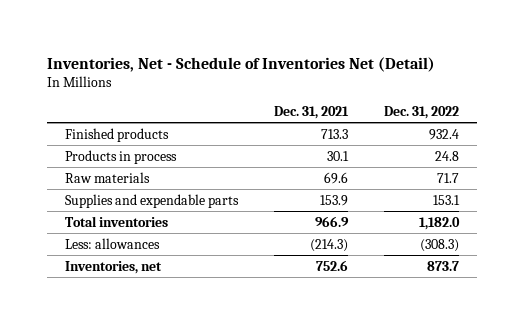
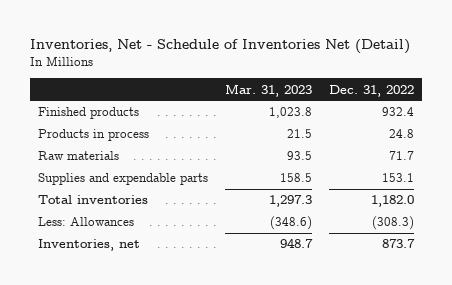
- | Dec. 31, 2021 | Dec. 31, 2022
+ | Mar. 31, 2023 | Dec. 31, 2022
- Less: allowances | (214.3) | (308.3)
+ Less: Allowances | (348.6) | (308.3)

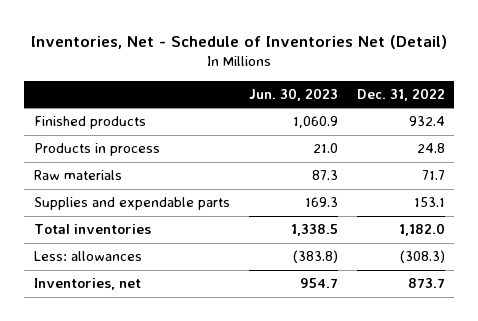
- | Mar. 31, 2023 | Dec. 31, 2022
+ | Jun. 30, 2023 | Dec. 31, 2022
- Less: Allowances | (348.6) | (308.3)
+ Less: allowances | (383.8) | (308.3)

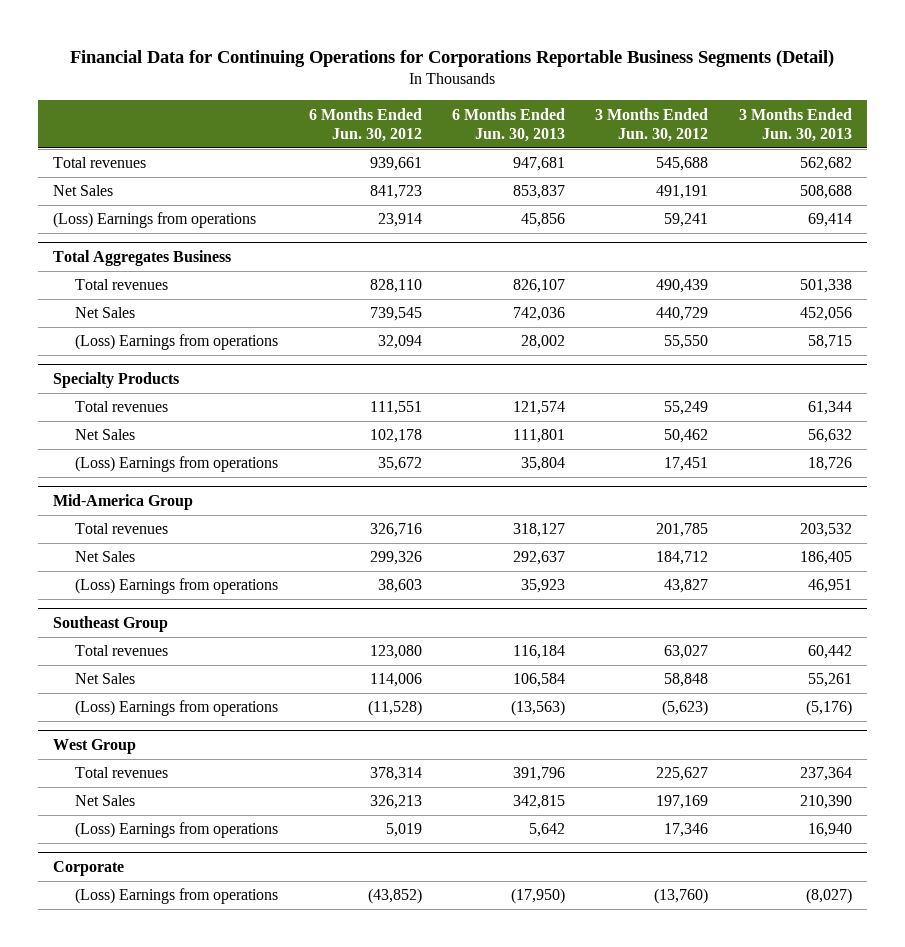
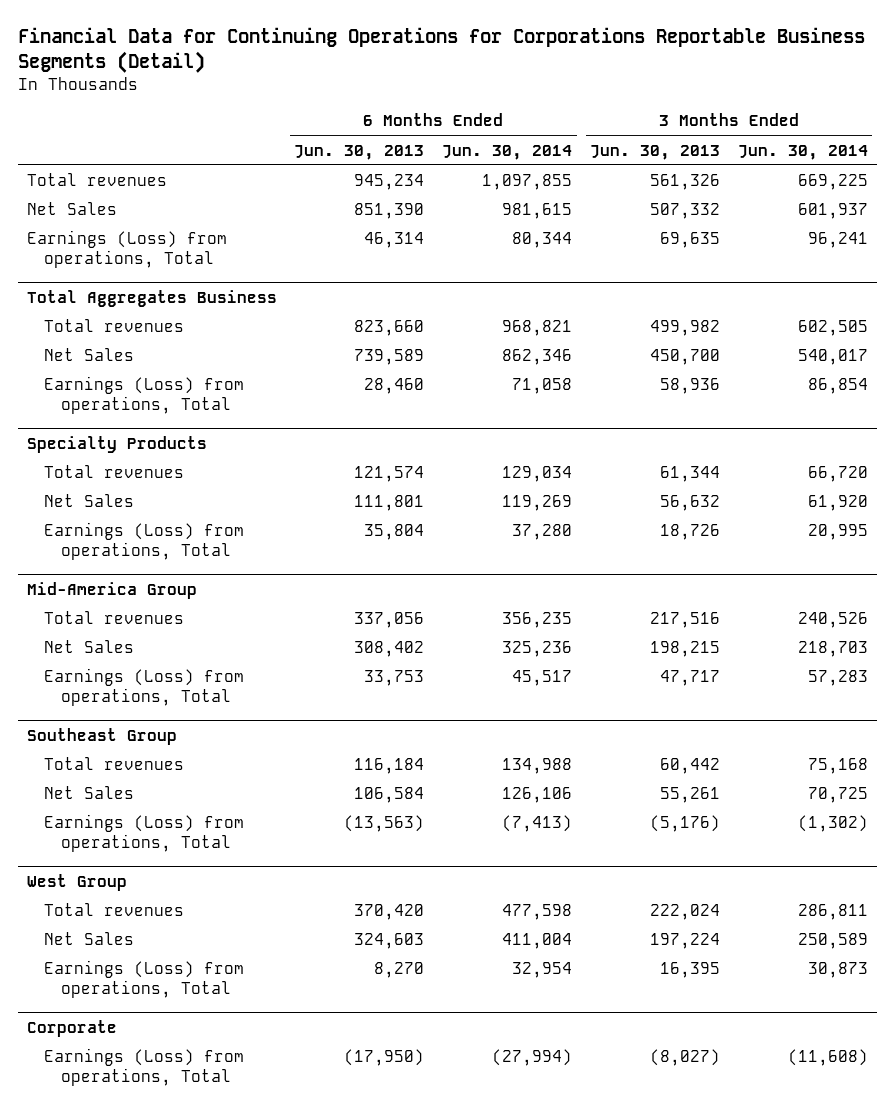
- | 6 Months Ended Jun. 30, 2012 | 6 Months Ended Jun. 30, 2013 | 3 Months Ended Jun. 30, 2012 | 3 Months Ended Jun. 30, 2013
+ | 6 Months Ended Jun. 30, 2013 | 6 Months Ended Jun. 30, 2014 | 3 Months Ended Jun. 30, 2013 | 3 Months Ended Jun. 30, 2014
- Total revenues | 939,661 | 947,681 | 545,688 | 562,682
- Net Sales | 841,723 | 853,837 | 491,191 | 508,688
- (Loss) Earnings from operations | 23,914 | 45,856 | 59,241 | 69,414
+ Total revenues | 945,234 | 1,097,855 | 561,326 | 669,225
+ Net Sales | 851,390 | 981,615 | 507,332 | 601,937
+ Earnings (Loss) from operations, Total | 46,314 | 80,344 | 69,635 | 96,241
@ Total Aggregates Business
- Total revenues | 828,110 | 826,107 | 490,439 | 501,338
- Net Sales | 739,545 | 742,036 | 440,729 | 452,056
- (Loss) Earnings from operations | 32,094 | 28,002 | 55,550 | 58,715
+ Total revenues | 823,660 | 968,821 | 499,982 | 602,505
+ Net Sales | 739,589 | 862,346 | 450,700 | 540,017
+ Earnings (Loss) from operations, Total | 28,460 | 71,058 | 58,936 | 86,854
@ Specialty Products
- (Loss) Earnings from operations | 35,672 | 35,804 | 17,451 | 18,726
+ Earnings (Loss) from operations, Total | 35,804 | 37,280 | 18,726 | 20,995
@ Mid-America Group
- Total revenues | 326,716 | 318,127 | 201,785 | 203,532
- Net Sales | 299,326 | 292,637 | 184,712 | 186,405
- (Loss) Earnings from operations | 38,603 | 35,923 | 43,827 | 46,951
+ Total revenues | 337,056 | 356,235 | 217,516 | 240,526
+ Net Sales | 308,402 | 325,236 | 198,215 | 218,703
+ Earnings (Loss) from operations, Total | 33,753 | 45,517 | 47,717 | 57,283
@ Southeast Group
- (Loss) Earnings from operations | (11,528) | (13,563) | (5,623) | (5,176)
+ Earnings (Loss) from operations, Total | (13,563) | (7,413) | (5,176) | (1,302)
@ West Group
- Total revenues | 378,314 | 391,796 | 225,627 | 237,364
- Net Sales | 326,213 | 342,815 | 197,169 | 210,390
- (Loss) Earnings from operations | 5,019 | 5,642 | 17,346 | 16,940
+ Total revenues | 370,420 | 477,598 | 222,024 | 286,811
+ Net Sales | 324,603 | 411,004 | 197,224 | 250,589
+ Earnings (Loss) from operations, Total | 8,270 | 32,954 | 16,395 | 30,873
@ Corporate
- (Loss) Earnings from operations | (43,852) | (17,950) | (13,760) | (8,027)
+ Earnings (Loss) from operations, Total | (17,950) | (27,994) | (8,027) | (11,608)

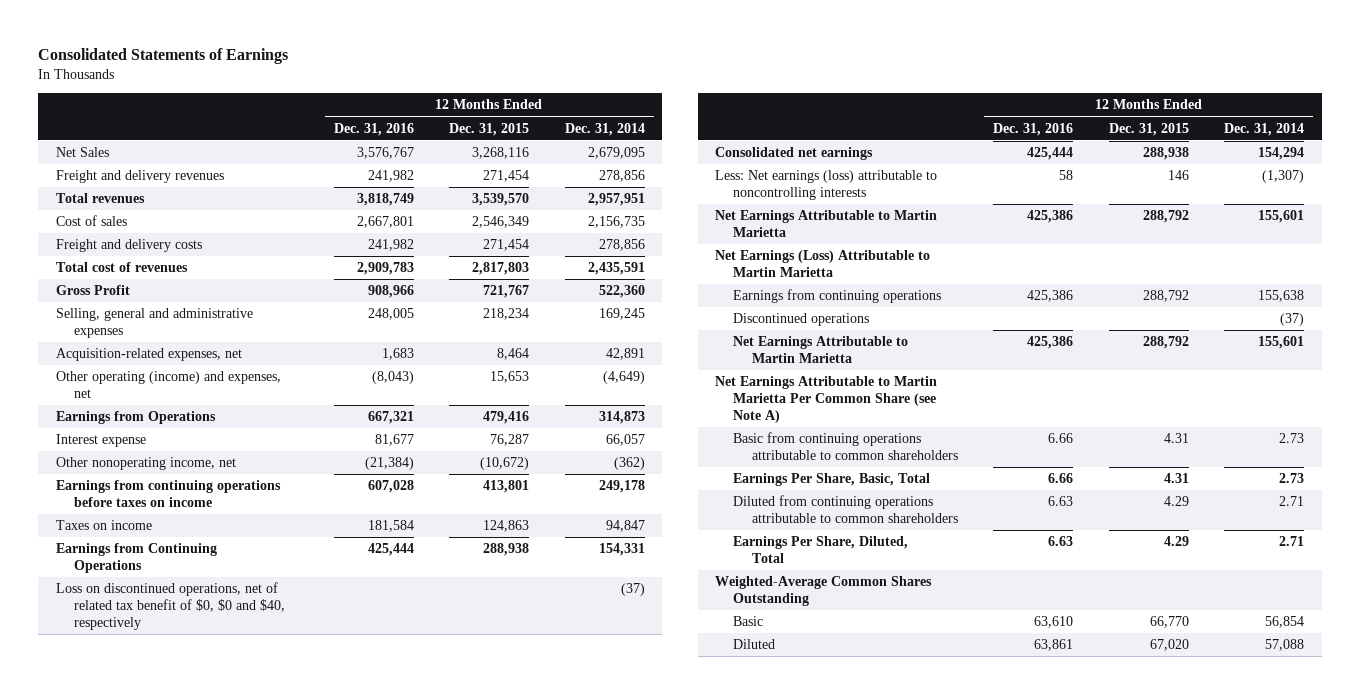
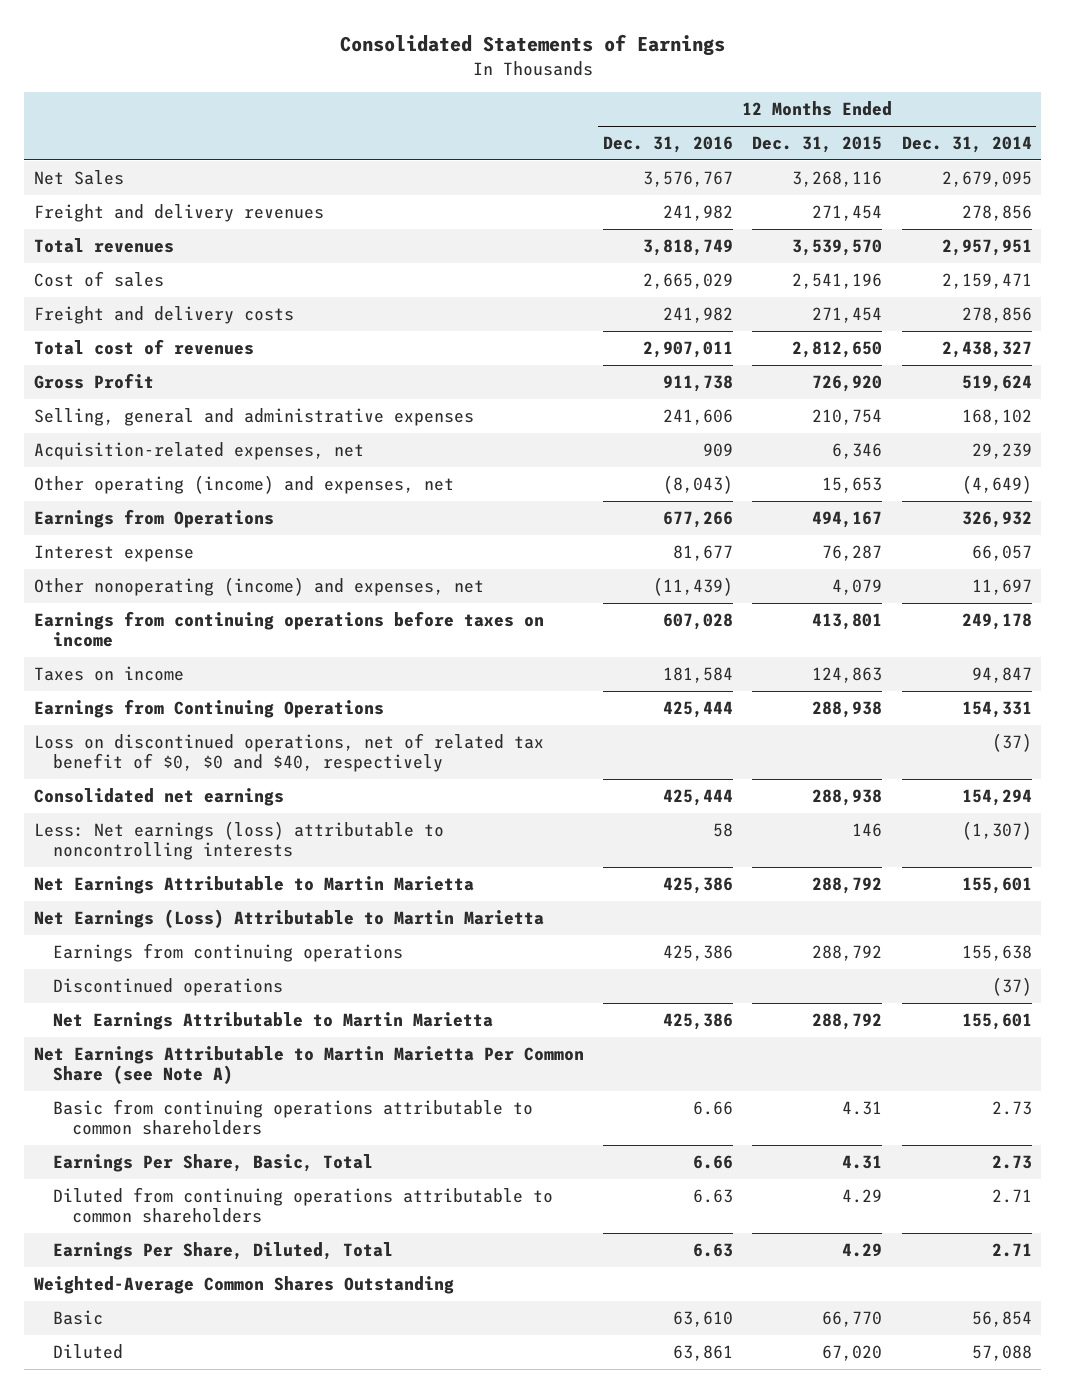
- Cost of sales | 2,667,801 | 2,546,349 | 2,156,735
+ Cost of sales | 2,665,029 | 2,541,196 | 2,159,471
- Total cost of revenues | 2,909,783 | 2,817,803 | 2,435,591
- Gross Profit | 908,966 | 721,767 | 522,360
- Selling, general and administrative expenses | 248,005 | 218,234 | 169,245
- Acquisition-related expenses, net | 1,683 | 8,464 | 42,891
+ Total cost of revenues | 2,907,011 | 2,812,650 | 2,438,327
+ Gross Profit | 911,738 | 726,920 | 519,624
+ Selling, general and administrative expenses | 241,606 | 210,754 | 168,102
+ Acquisition-related expenses, net | 909 | 6,346 | 29,239
- Earnings from Operations | 667,321 | 479,416 | 314,873
+ Earnings from Operations | 677,266 | 494,167 | 326,932
- Other nonoperating income, net | (21,384) | (10,672) | (362)
+ Other nonoperating (income) and expenses, net | (11,439) | 4,079 | 11,697

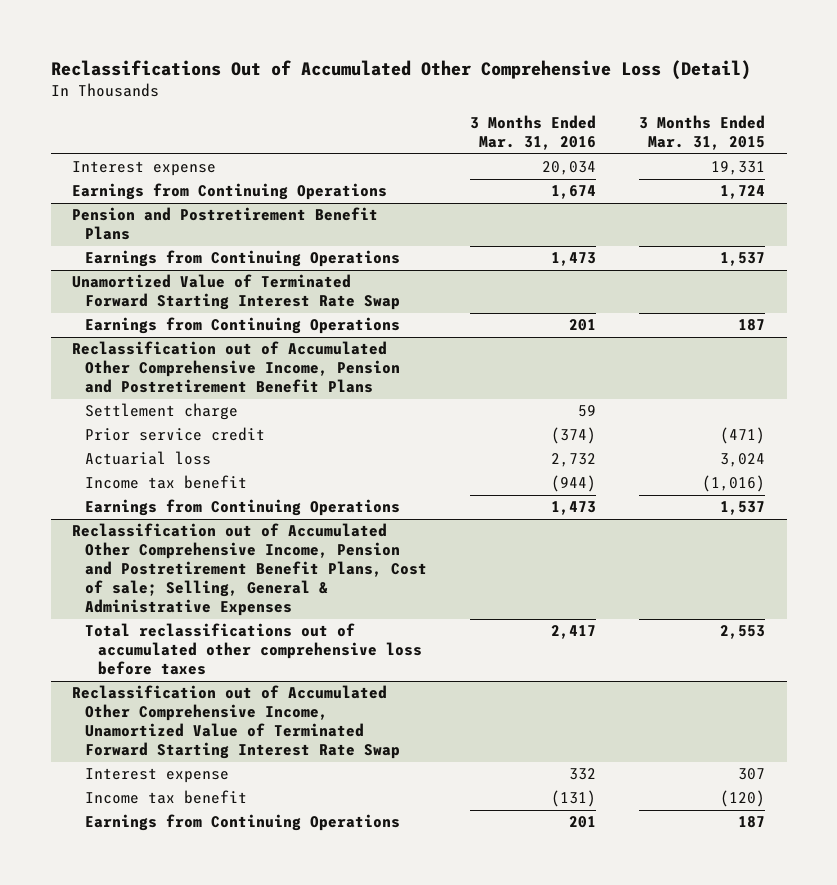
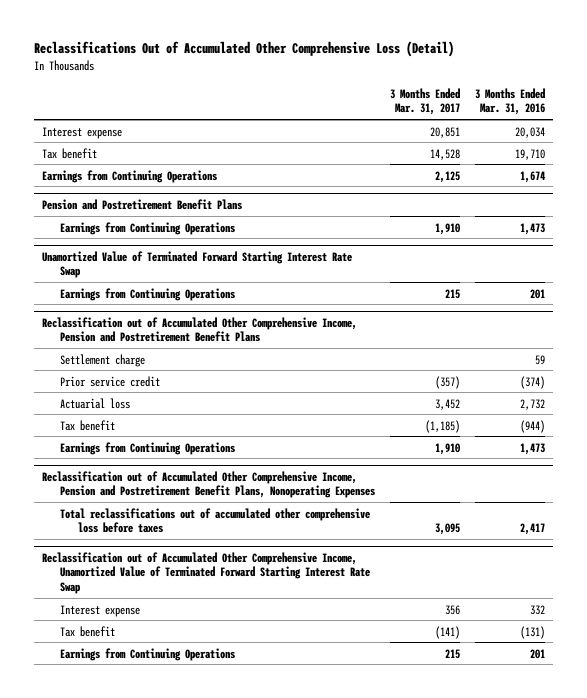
- | 3 Months Ended Mar. 31, 2016 | 3 Months Ended Mar. 31, 2015
+ | 3 Months Ended Mar. 31, 2017 | 3 Months Ended Mar. 31, 2016
+ Tax benefit | 14,528 | 19,710
@ Reclassification out of Accumulated Other Comprehensive Income, Pension and Postretirement Benefit Plans
- Income tax benefit | (944) | (1,016)
+ Tax benefit | (1,185) | (944)
- Reclassification out of Accumulated Other Comprehensive Income, Pension and Postretirement Benefit Plans, Cost of sale; Selling, General & Administrative Expenses
+ Reclassification out of Accumulated Other Comprehensive Income, Pension and Postretirement Benefit Plans, Nonoperating Expenses
@ Reclassification out of Accumulated Other Comprehensive Income, Unamortized Value of Terminated Forward Starting Interest Rate Swap
- Income tax benefit | (131) | (120)
+ Tax benefit | (141) | (131)

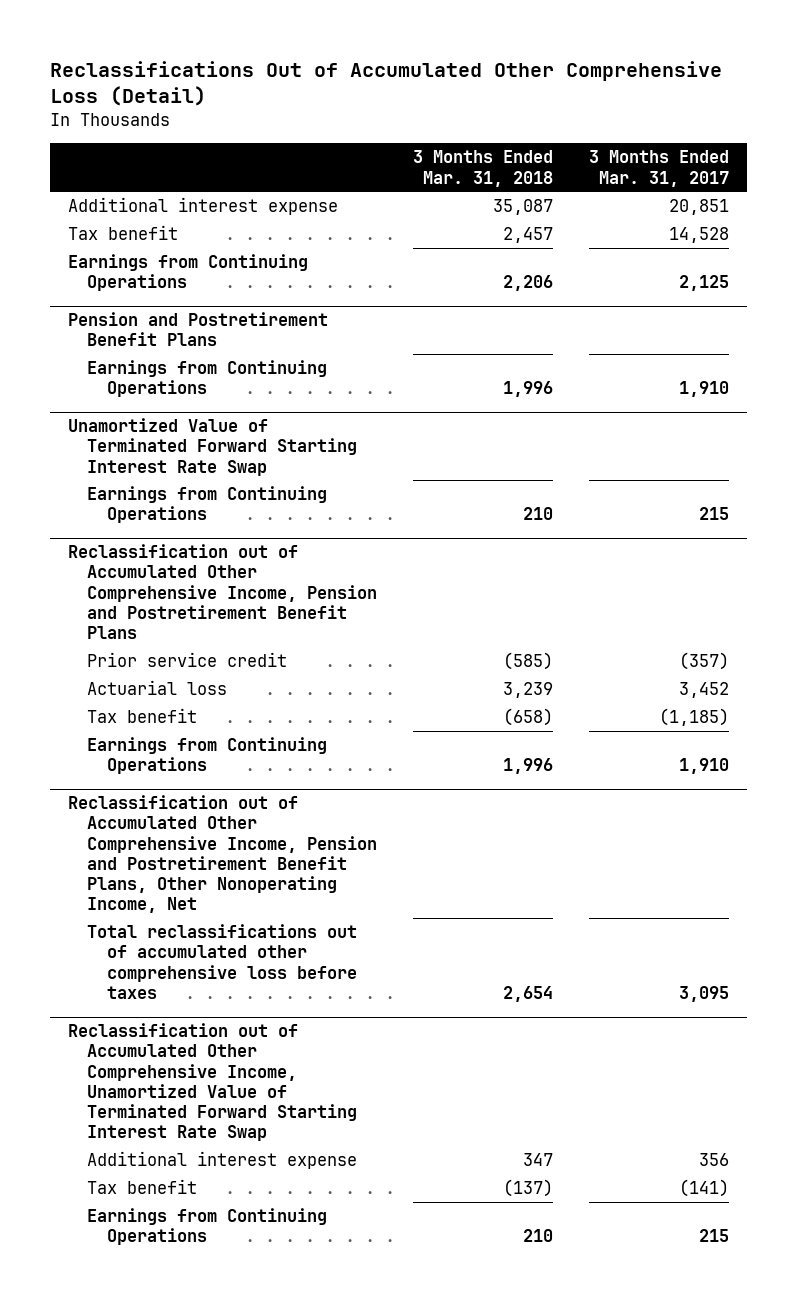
- | 3 Months Ended Mar. 31, 2017 | 3 Months Ended Mar. 31, 2016
+ | 3 Months Ended Mar. 31, 2018 | 3 Months Ended Mar. 31, 2017
- Interest expense | 20,851 | 20,034
+ Additional interest expense | 35,087 | 20,851
@ Reclassification out of Accumulated Other Comprehensive Income, Pension and Postretirement Benefit Plans
- Settlement charge | | 59
- Reclassification out of Accumulated Other Comprehensive Income, Pension and Postretirement Benefit Plans, Nonoperating Expenses
+ Reclassification out of Accumulated Other Comprehensive Income, Pension and Postretirement Benefit Plans, Other Nonoperating Income, Net
@ Reclassification out of Accumulated Other Comprehensive Income, Unamortized Value of Terminated Forward Starting Interest Rate Swap
- Interest expense | 356 | 332
+ Additional interest expense | 347 | 356

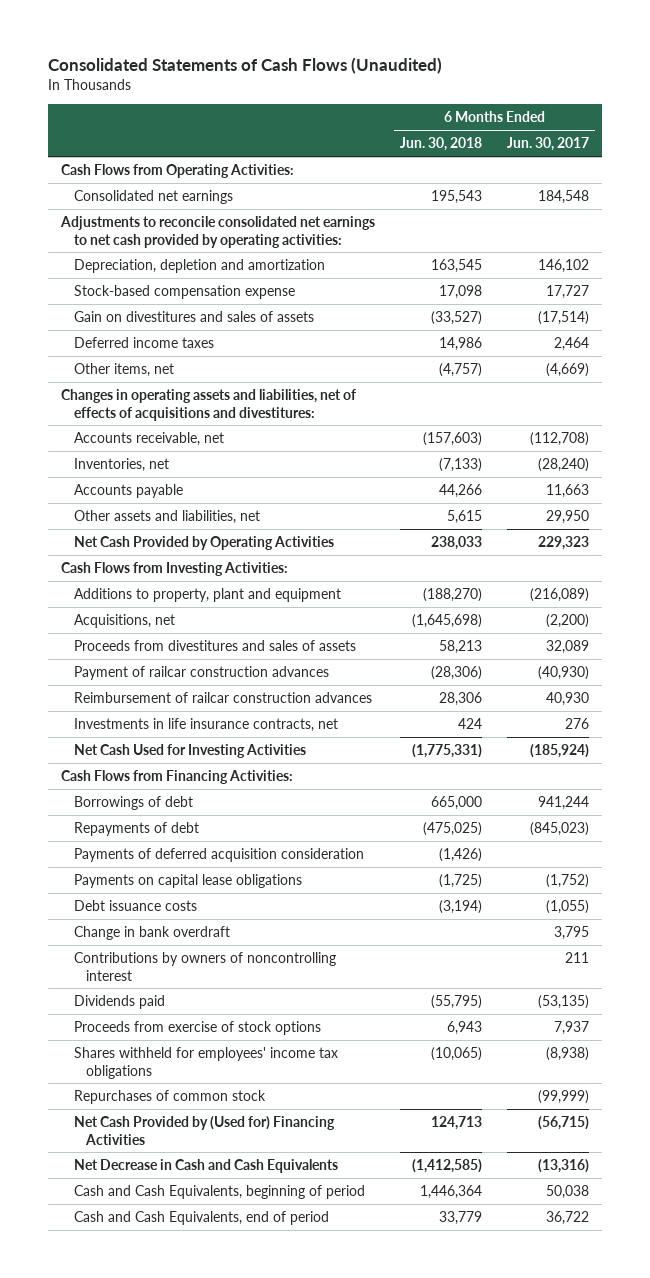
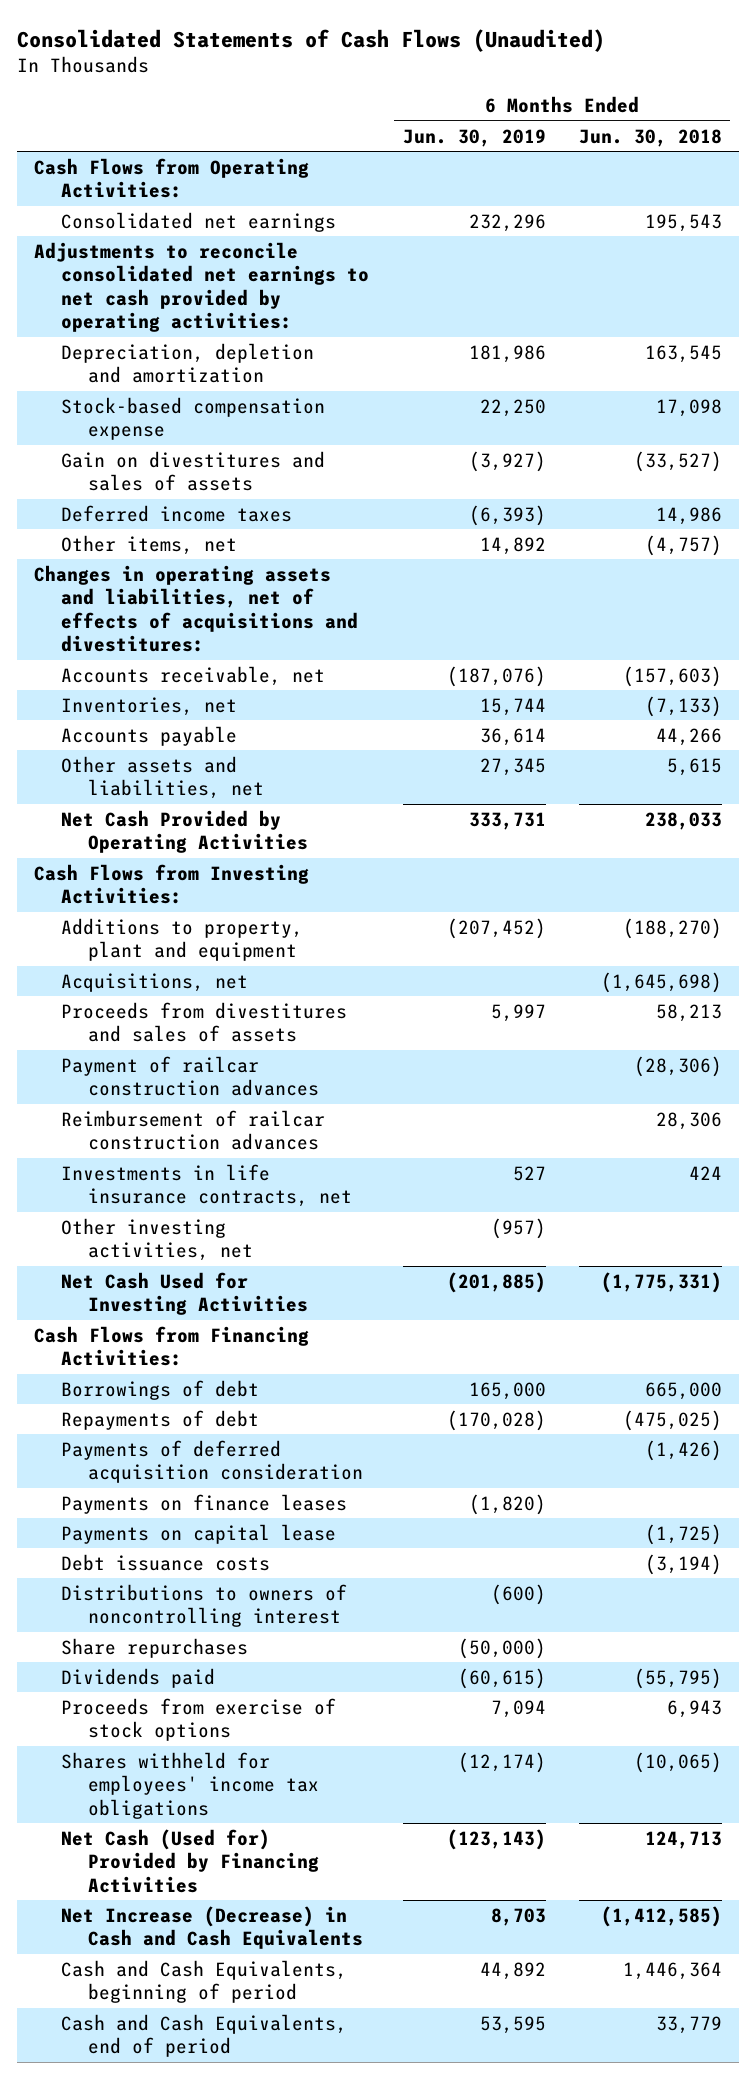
- | 6 Months Ended Jun. 30, 2018 | 6 Months Ended Jun. 30, 2017
+ | 6 Months Ended Jun. 30, 2019 | 6 Months Ended Jun. 30, 2018
+ Other investing activities, net | (957) |
- Payments on capital lease obligations | (1,725) | (1,752)
+ Payments on finance leases | (1,820) |
+ Payments on capital lease | | (1,725)
- Change in bank overdraft | | 3,795
- Contributions by owners of noncontrolling interest | | 211
+ Distributions to owners of noncontrolling interest | (600) |
+ Share repurchases | (50,000) |
- Repurchases of common stock | | (99,999)
- Net Cash Provided by (Used for) Financing Activities | 124,713 | (56,715)
- Net Decrease in Cash and Cash Equivalents | (1,412,585) | (13,316)
+ Net Cash (Used for) Provided by Financing Activities | (123,143) | 124,713
+ Net Increase (Decrease) in Cash and Cash Equivalents | 8,703 | (1,412,585)

